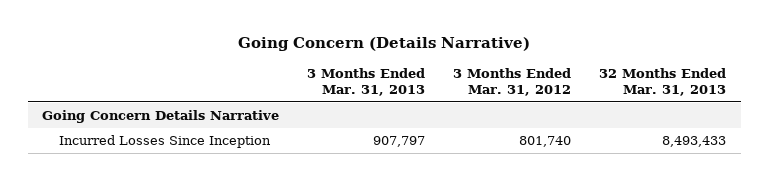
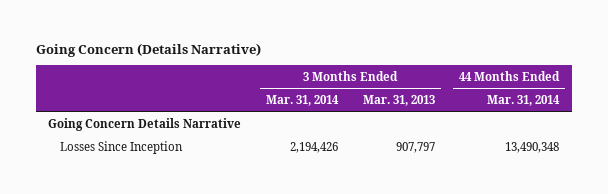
- | 3 Months Ended Mar. 31, 2013 | 3 Months Ended Mar. 31, 2012 | 32 Months Ended Mar. 31, 2013
+ | 3 Months Ended Mar. 31, 2014 | 3 Months Ended Mar. 31, 2013 | 44 Months Ended Mar. 31, 2014
- Incurred Losses Since Inception | 907,797 | 801,740 | 8,493,433
+ Losses Since Inception | 2,194,426 | 907,797 | 13,490,348

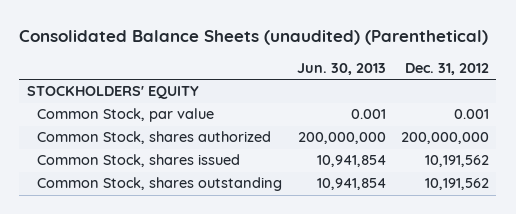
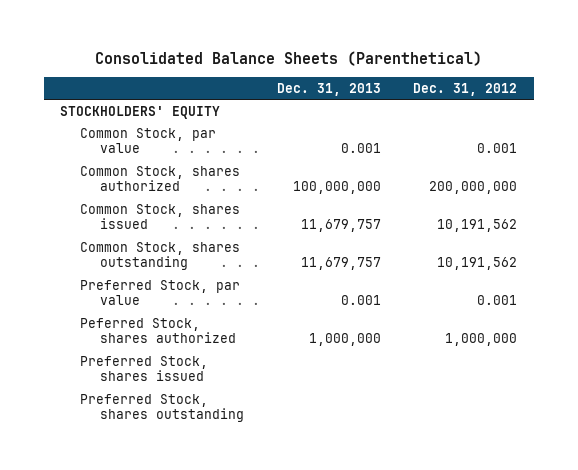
- Consolidated Balance Sheets (unaudited) (Parenthetical)
+ Consolidated Balance Sheets (Parenthetical)
- | Jun. 30, 2013 | Dec. 31, 2012
+ | Dec. 31, 2013 | Dec. 31, 2012
+ Preferred Stock, par value | 0.001 | 0.001
+ Peferred Stock, shares authorized | 1,000,000 | 1,000,000
+ Preferred Stock, shares issued
+ Preferred Stock, shares outstanding

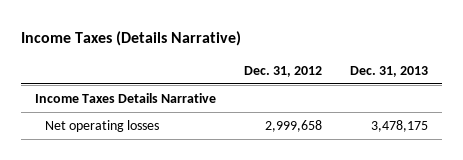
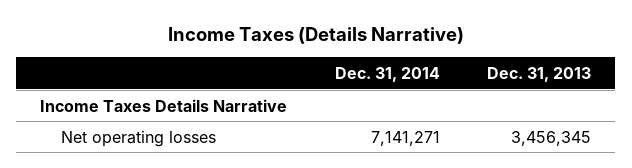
- | Dec. 31, 2012 | Dec. 31, 2013
+ | Dec. 31, 2014 | Dec. 31, 2013
- Net operating losses | 2,999,658 | 3,478,175
+ Net operating losses | 7,141,271 | 3,456,345

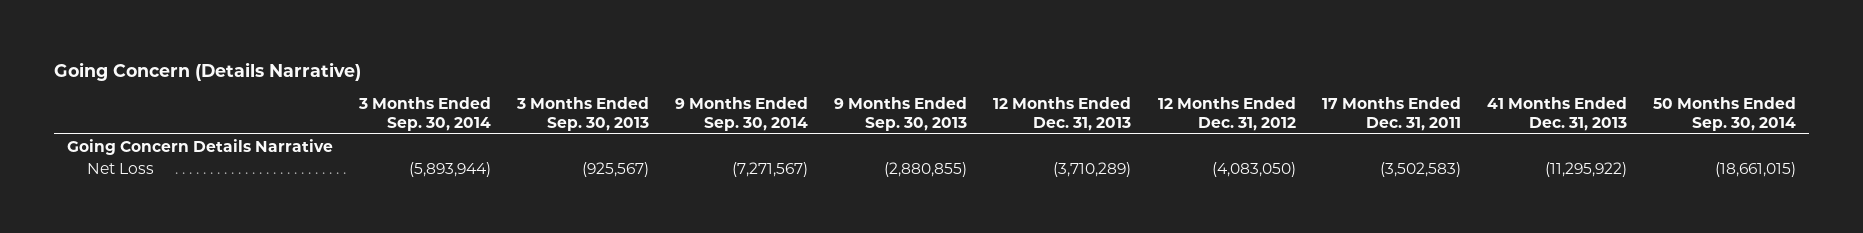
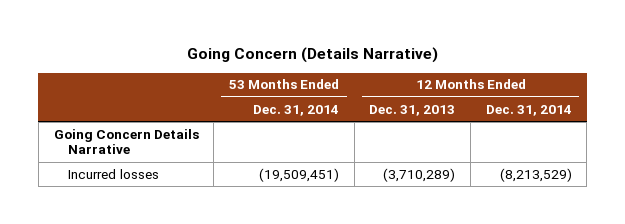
- | 3 Months Ended Sep. 30, 2014 | 3 Months Ended Sep. 30, 2013 | 9 Months Ended Sep. 30, 2014 | 9 Months Ended Sep. 30, 2013 | 12 Months Ended Dec. 31, 2013 | 12 Months Ended Dec. 31, 2012 | 17 Months Ended Dec. 31, 2011 | 41 Months Ended Dec. 31, 2013 | 50 Months Ended Sep. 30, 2014
+ | 53 Months Ended Dec. 31, 2014 | 12 Months Ended Dec. 31, 2013 | 12 Months Ended Dec. 31, 2014
- Net Loss | (5,893,944) | (925,567) | (7,271,567) | (2,880,855) | (3,710,289) | (4,083,050) | (3,502,583) | (11,295,922) | (18,661,015)
+ Incurred losses | (19,509,451) | (3,710,289) | (8,213,529)

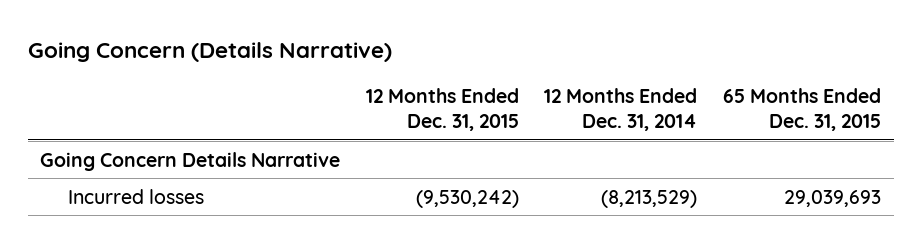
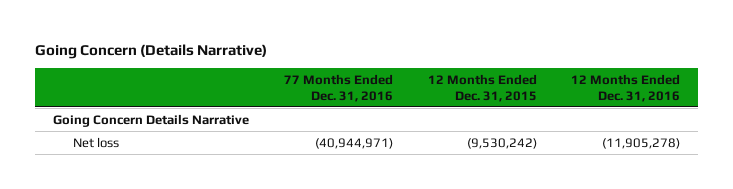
- | 12 Months Ended Dec. 31, 2015 | 12 Months Ended Dec. 31, 2014 | 65 Months Ended Dec. 31, 2015
+ | 77 Months Ended Dec. 31, 2016 | 12 Months Ended Dec. 31, 2015 | 12 Months Ended Dec. 31, 2016
- Incurred losses | (9,530,242) | (8,213,529) | 29,039,693
+ Net loss | (40,944,971) | (9,530,242) | (11,905,278)

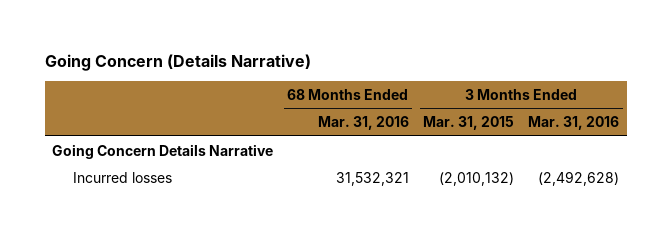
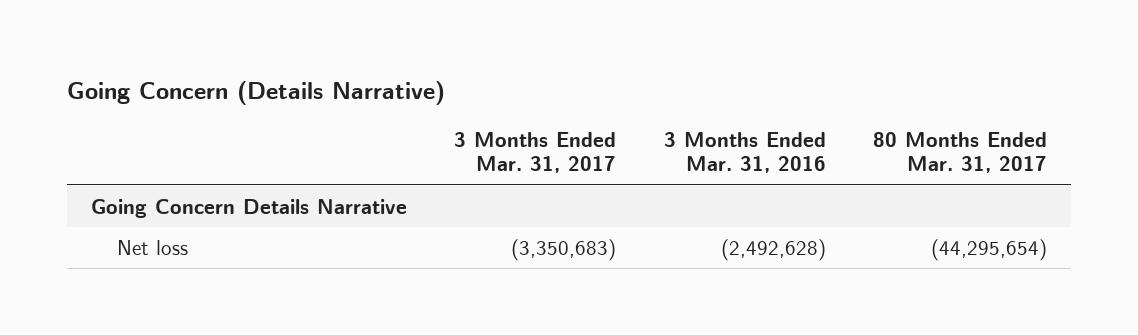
- | 68 Months Ended Mar. 31, 2016 | 3 Months Ended Mar. 31, 2015 | 3 Months Ended Mar. 31, 2016
+ | 3 Months Ended Mar. 31, 2017 | 3 Months Ended Mar. 31, 2016 | 80 Months Ended Mar. 31, 2017
- Incurred losses | 31,532,321 | (2,010,132) | (2,492,628)
+ Net loss | (3,350,683) | (2,492,628) | (44,295,654)

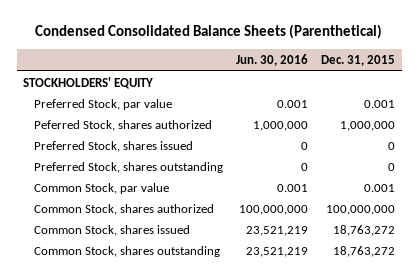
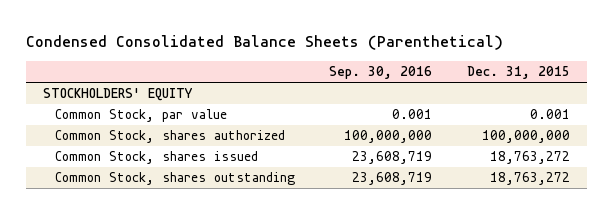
- | Jun. 30, 2016 | Dec. 31, 2015
+ | Sep. 30, 2016 | Dec. 31, 2015
- Preferred Stock, par value | 0.001 | 0.001
- Peferred Stock, shares authorized | 1,000,000 | 1,000,000
- Preferred Stock, shares issued | 0 | 0
- Preferred Stock, shares outstanding | 0 | 0

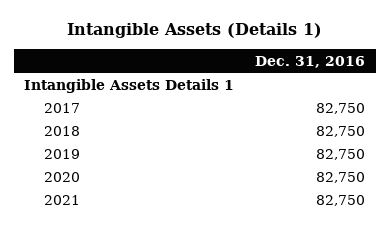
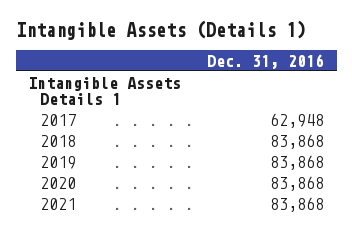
- 2017 | 82,750
- 2018 | 82,750
- 2019 | 82,750
- 2020 | 82,750
- 2021 | 82,750
+ 2017 | 62,948
+ 2018 | 83,868
+ 2019 | 83,868
+ 2020 | 83,868
+ 2021 | 83,868

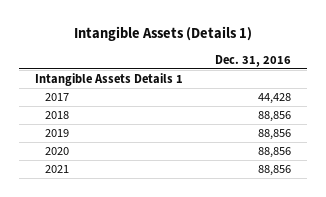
- 2017 | 62,948
- 2018 | 83,868
- 2019 | 83,868
- 2020 | 83,868
- 2021 | 83,868
+ 2017 | 44,428
+ 2018 | 88,856
+ 2019 | 88,856
+ 2020 | 88,856
+ 2021 | 88,856

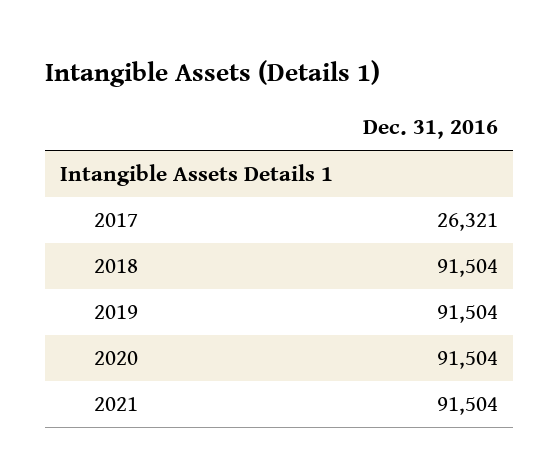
- 2017 | 44,428
- 2018 | 88,856
- 2019 | 88,856
- 2020 | 88,856
- 2021 | 88,856
+ 2017 | 26,321
+ 2018 | 91,504
+ 2019 | 91,504
+ 2020 | 91,504
+ 2021 | 91,504

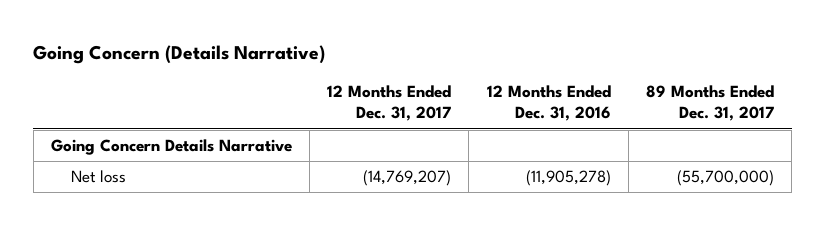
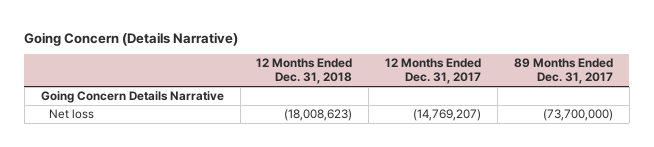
- | 12 Months Ended Dec. 31, 2017 | 12 Months Ended Dec. 31, 2016 | 89 Months Ended Dec. 31, 2017
+ | 12 Months Ended Dec. 31, 2018 | 12 Months Ended Dec. 31, 2017 | 89 Months Ended Dec. 31, 2017
- Net loss | (14,769,207) | (11,905,278) | (55,700,000)
+ Net loss | (18,008,623) | (14,769,207) | (73,700,000)

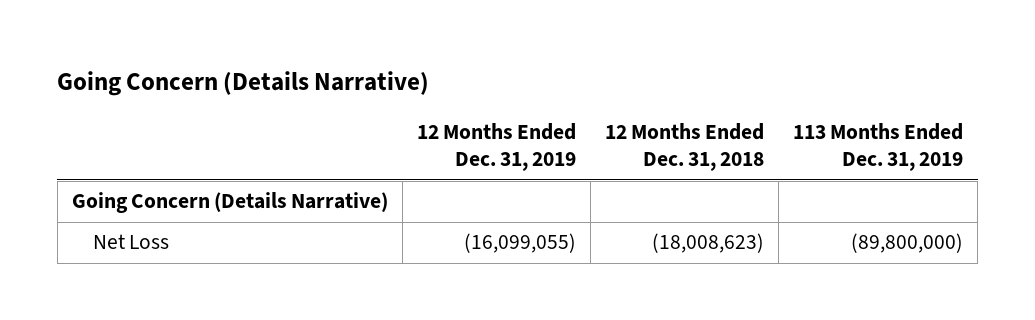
- | 12 Months Ended Dec. 31, 2018 | 12 Months Ended Dec. 31, 2017 | 89 Months Ended Dec. 31, 2017
+ | 12 Months Ended Dec. 31, 2019 | 12 Months Ended Dec. 31, 2018 | 113 Months Ended Dec. 31, 2019
- Going Concern Details Narrative
- Net loss | (18,008,623) | (14,769,207) | (73,700,000)
+ Going Concern (Details Narrative)
+ Net Loss | (16,099,055) | (18,008,623) | (89,800,000)

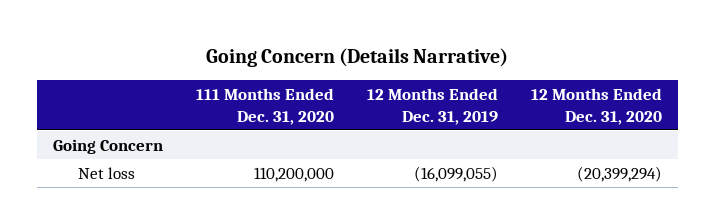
- | 12 Months Ended Dec. 31, 2019 | 12 Months Ended Dec. 31, 2018 | 113 Months Ended Dec. 31, 2019
+ | 111 Months Ended Dec. 31, 2020 | 12 Months Ended Dec. 31, 2019 | 12 Months Ended Dec. 31, 2020
- Going Concern (Details Narrative)
- Net Loss | (16,099,055) | (18,008,623) | (89,800,000)
+ Going Concern
+ Net loss | 110,200,000 | (16,099,055) | (20,399,294)

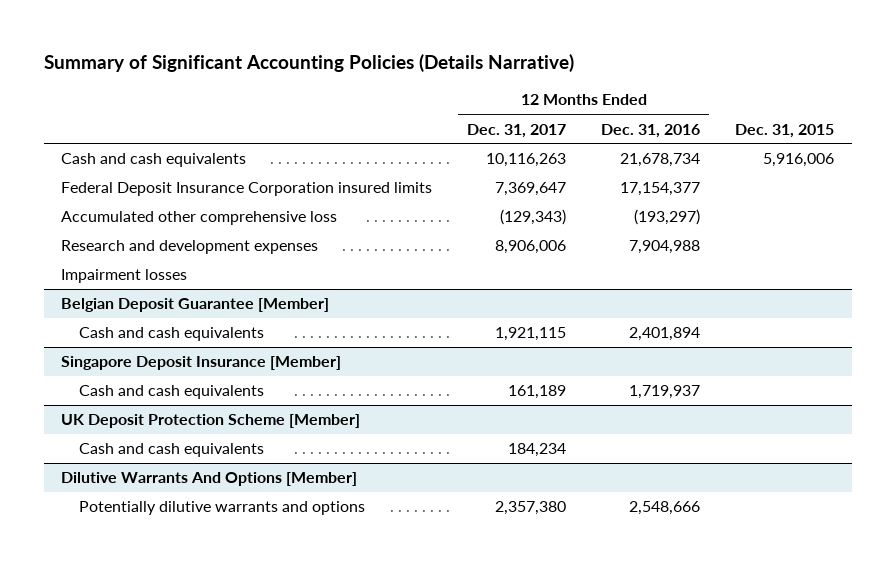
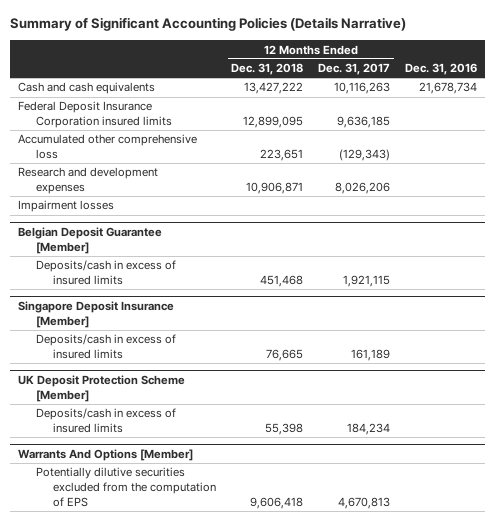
- | 12 Months Ended Dec. 31, 2017 | 12 Months Ended Dec. 31, 2016 | Dec. 31, 2015
+ | 12 Months Ended Dec. 31, 2018 | 12 Months Ended Dec. 31, 2017 | Dec. 31, 2016
- Federal Deposit Insurance Corporation insured limits | 7,369,647 | 17,154,377 |
+ Federal Deposit Insurance Corporation insured limits | 12,899,095 | 9,636,185 |
- Research and development expenses | 8,906,006 | 7,904,988 |
+ Research and development expenses | 10,906,871 | 8,026,206 |
@ Belgian Deposit Guarantee [Member]
- Cash and cash equivalents | 1,921,115 | 2,401,894 |
+ Deposits/cash in excess of insured limits | 451,468 | 1,921,115 |
@ Singapore Deposit Insurance [Member]
- Cash and cash equivalents | 161,189 | 1,719,937 |
+ Deposits/cash in excess of insured limits | 76,665 | 161,189 |
@ UK Deposit Protection Scheme [Member]
- Cash and cash equivalents | 184,234 | |
- Dilutive Warrants And Options [Member]
- Potentially dilutive warrants and options | 2,357,380 | 2,548,666 |
@ UK Deposit Protection Scheme [Member]
+ Deposits/cash in excess of insured limits | 55,398 | 184,234 |
+ Warrants And Options [Member]
+ Potentially dilutive securities excluded from the computation of EPS | 9,606,418 | 4,670,813 |

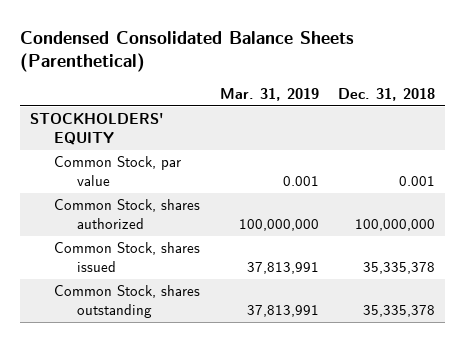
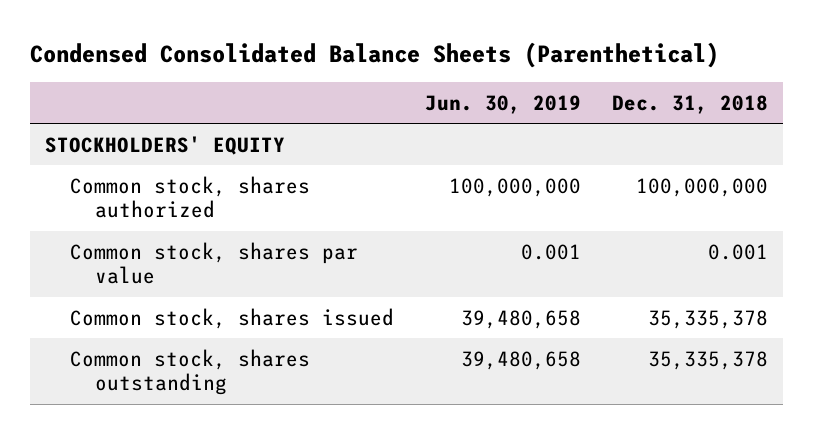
- | Mar. 31, 2019 | Dec. 31, 2018
+ | Jun. 30, 2019 | Dec. 31, 2018
- Common Stock, par value | 0.001 | 0.001
- Common Stock, shares authorized | 100,000,000 | 100,000,000
- Common Stock, shares issued | 37,813,991 | 35,335,378
- Common Stock, shares outstanding | 37,813,991 | 35,335,378
+ Common stock, shares authorized | 100,000,000 | 100,000,000
+ Common stock, shares par value | 0.001 | 0.001
+ Common stock, shares issued | 39,480,658 | 35,335,378
+ Common stock, shares outstanding | 39,480,658 | 35,335,378

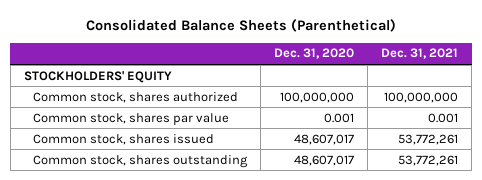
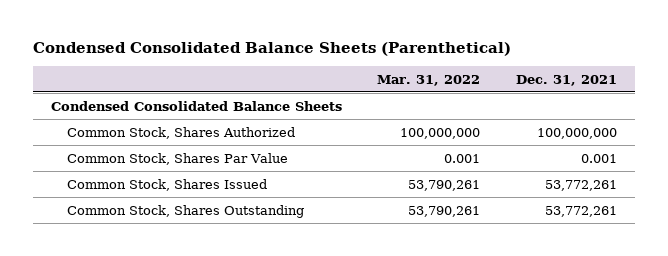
- Consolidated Balance Sheets (Parenthetical)
+ Condensed Consolidated Balance Sheets (Parenthetical)
- | Dec. 31, 2020 | Dec. 31, 2021
+ | Mar. 31, 2022 | Dec. 31, 2021
- STOCKHOLDERS' EQUITY
- Common stock, shares authorized | 100,000,000 | 100,000,000
- Common stock, shares par value | 0.001 | 0.001
- Common stock, shares issued | 48,607,017 | 53,772,261
- Common stock, shares outstanding | 48,607,017 | 53,772,261
+ Condensed Consolidated Balance Sheets
+ Common Stock, Shares Authorized | 100,000,000 | 100,000,000
+ Common Stock, Shares Par Value | 0.001 | 0.001
+ Common Stock, Shares Issued | 53,790,261 | 53,772,261
+ Common Stock, Shares Outstanding | 53,790,261 | 53,772,261

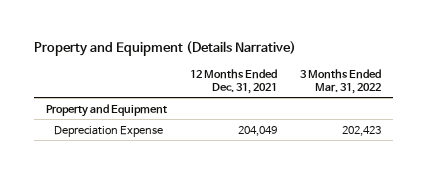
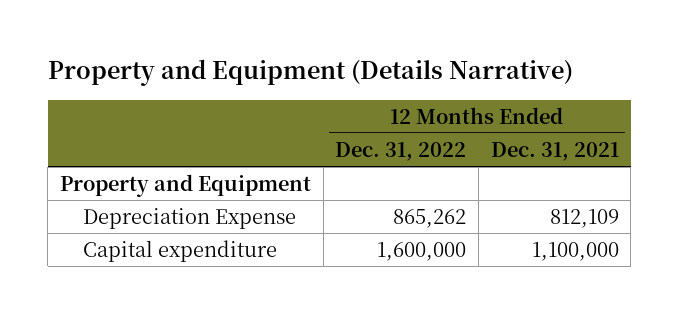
- | 12 Months Ended Dec. 31, 2021 | 3 Months Ended Mar. 31, 2022
+ | 12 Months Ended Dec. 31, 2022 | 12 Months Ended Dec. 31, 2021
- Depreciation Expense | 204,049 | 202,423
+ Depreciation Expense | 865,262 | 812,109
+ Capital expenditure | 1,600,000 | 1,100,000

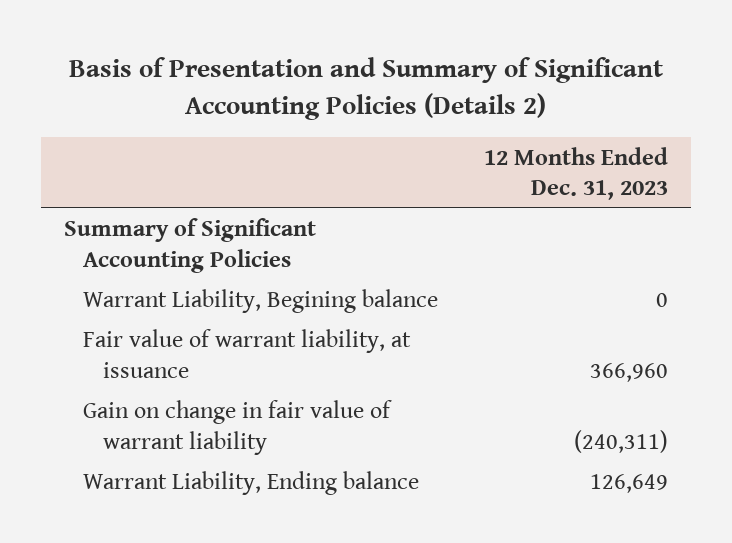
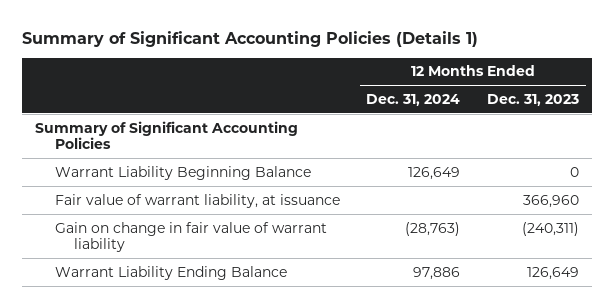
- Basis of Presentation and Summary of Significant Accounting Policies (Details 2)
+ Summary of Significant Accounting Policies (Details 1)
- | 12 Months Ended Dec. 31, 2023
+ | 12 Months Ended Dec. 31, 2024 | 12 Months Ended Dec. 31, 2023
- Warrant Liability, Begining balance | 0
+ Warrant Liability Beginning Balance | 126,649 | 0
- Warrant Liability, Ending balance | 126,649
+ Warrant Liability Ending Balance | 97,886 | 126,649

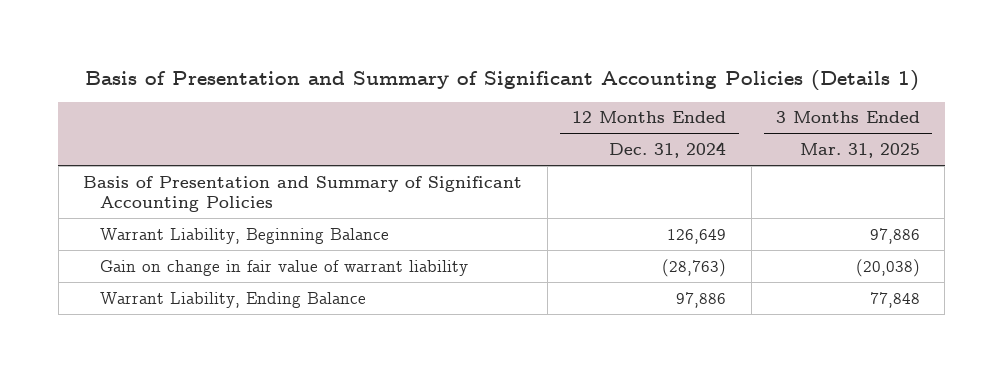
- Summary of Significant Accounting Policies (Details 1)
+ Basis of Presentation and Summary of Significant Accounting Policies (Details 1)
- | 12 Months Ended Dec. 31, 2024 | 12 Months Ended Dec. 31, 2023
+ | 12 Months Ended Dec. 31, 2024 | 3 Months Ended Mar. 31, 2025
- Summary of Significant Accounting Policies
- Warrant Liability Beginning Balance | 126,649 | 0
- Fair value of warrant liability, at issuance | | 366,960
+ Basis of Presentation and Summary of Significant Accounting Policies
+ Warrant Liability, Beginning Balance | 126,649 | 97,886
- Warrant Liability Ending Balance | 97,886 | 126,649
+ Warrant Liability, Ending Balance | 97,886 | 77,848

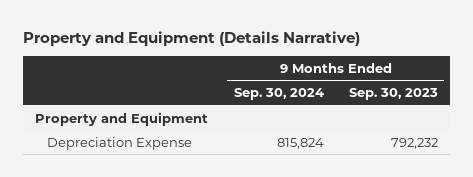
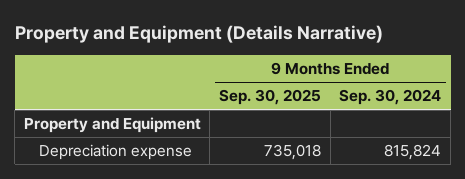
- | 9 Months Ended Sep. 30, 2024 | 9 Months Ended Sep. 30, 2023
+ | 9 Months Ended Sep. 30, 2025 | 9 Months Ended Sep. 30, 2024
- Depreciation Expense | 815,824 | 792,232
+ Depreciation expense | 735,018 | 815,824

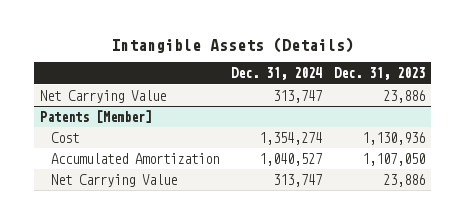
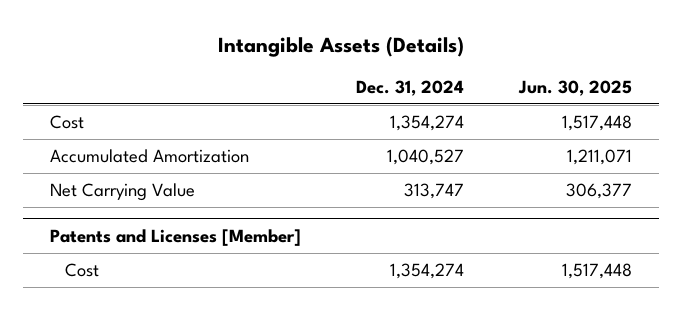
- | Dec. 31, 2024 | Dec. 31, 2023
+ | Dec. 31, 2024 | Jun. 30, 2025
- Net Carrying Value | 313,747 | 23,886
- Patents [Member]
+ Patents and Licenses [Member]
+ Cost | 1,354,274 | 1,517,448

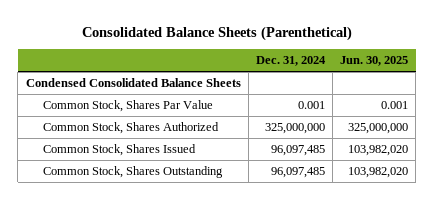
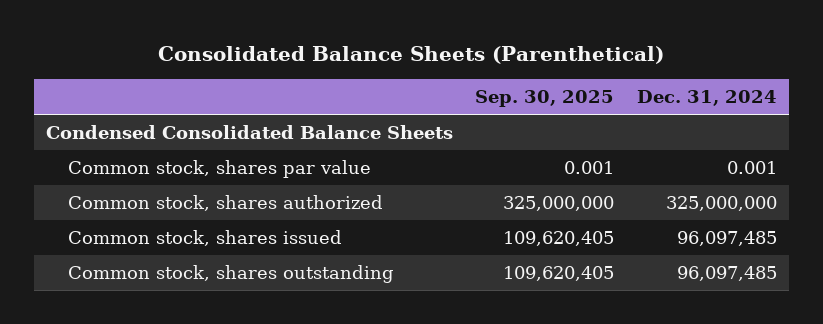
- | Dec. 31, 2024 | Jun. 30, 2025
+ | Sep. 30, 2025 | Dec. 31, 2024
- Common Stock, Shares Par Value | 0.001 | 0.001
- Common Stock, Shares Authorized | 325,000,000 | 325,000,000
- Common Stock, Shares Issued | 96,097,485 | 103,982,020
- Common Stock, Shares Outstanding | 96,097,485 | 103,982,020
+ Common stock, shares par value | 0.001 | 0.001
+ Common stock, shares authorized | 325,000,000 | 325,000,000
+ Common stock, shares issued | 109,620,405 | 96,097,485
+ Common stock, shares outstanding | 109,620,405 | 96,097,485

